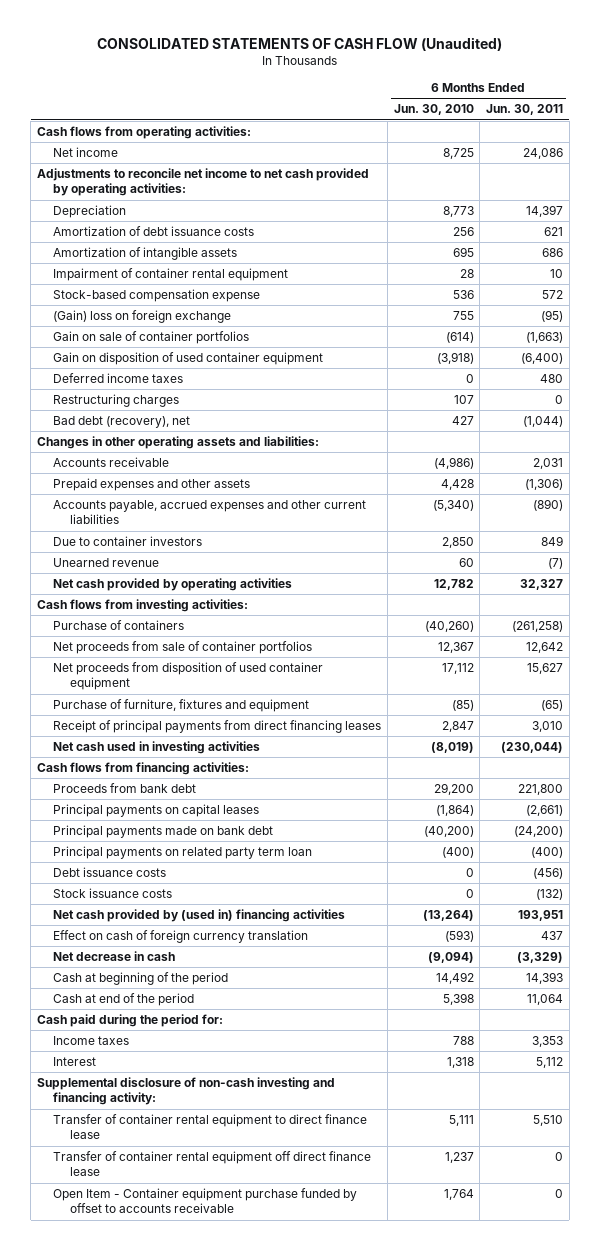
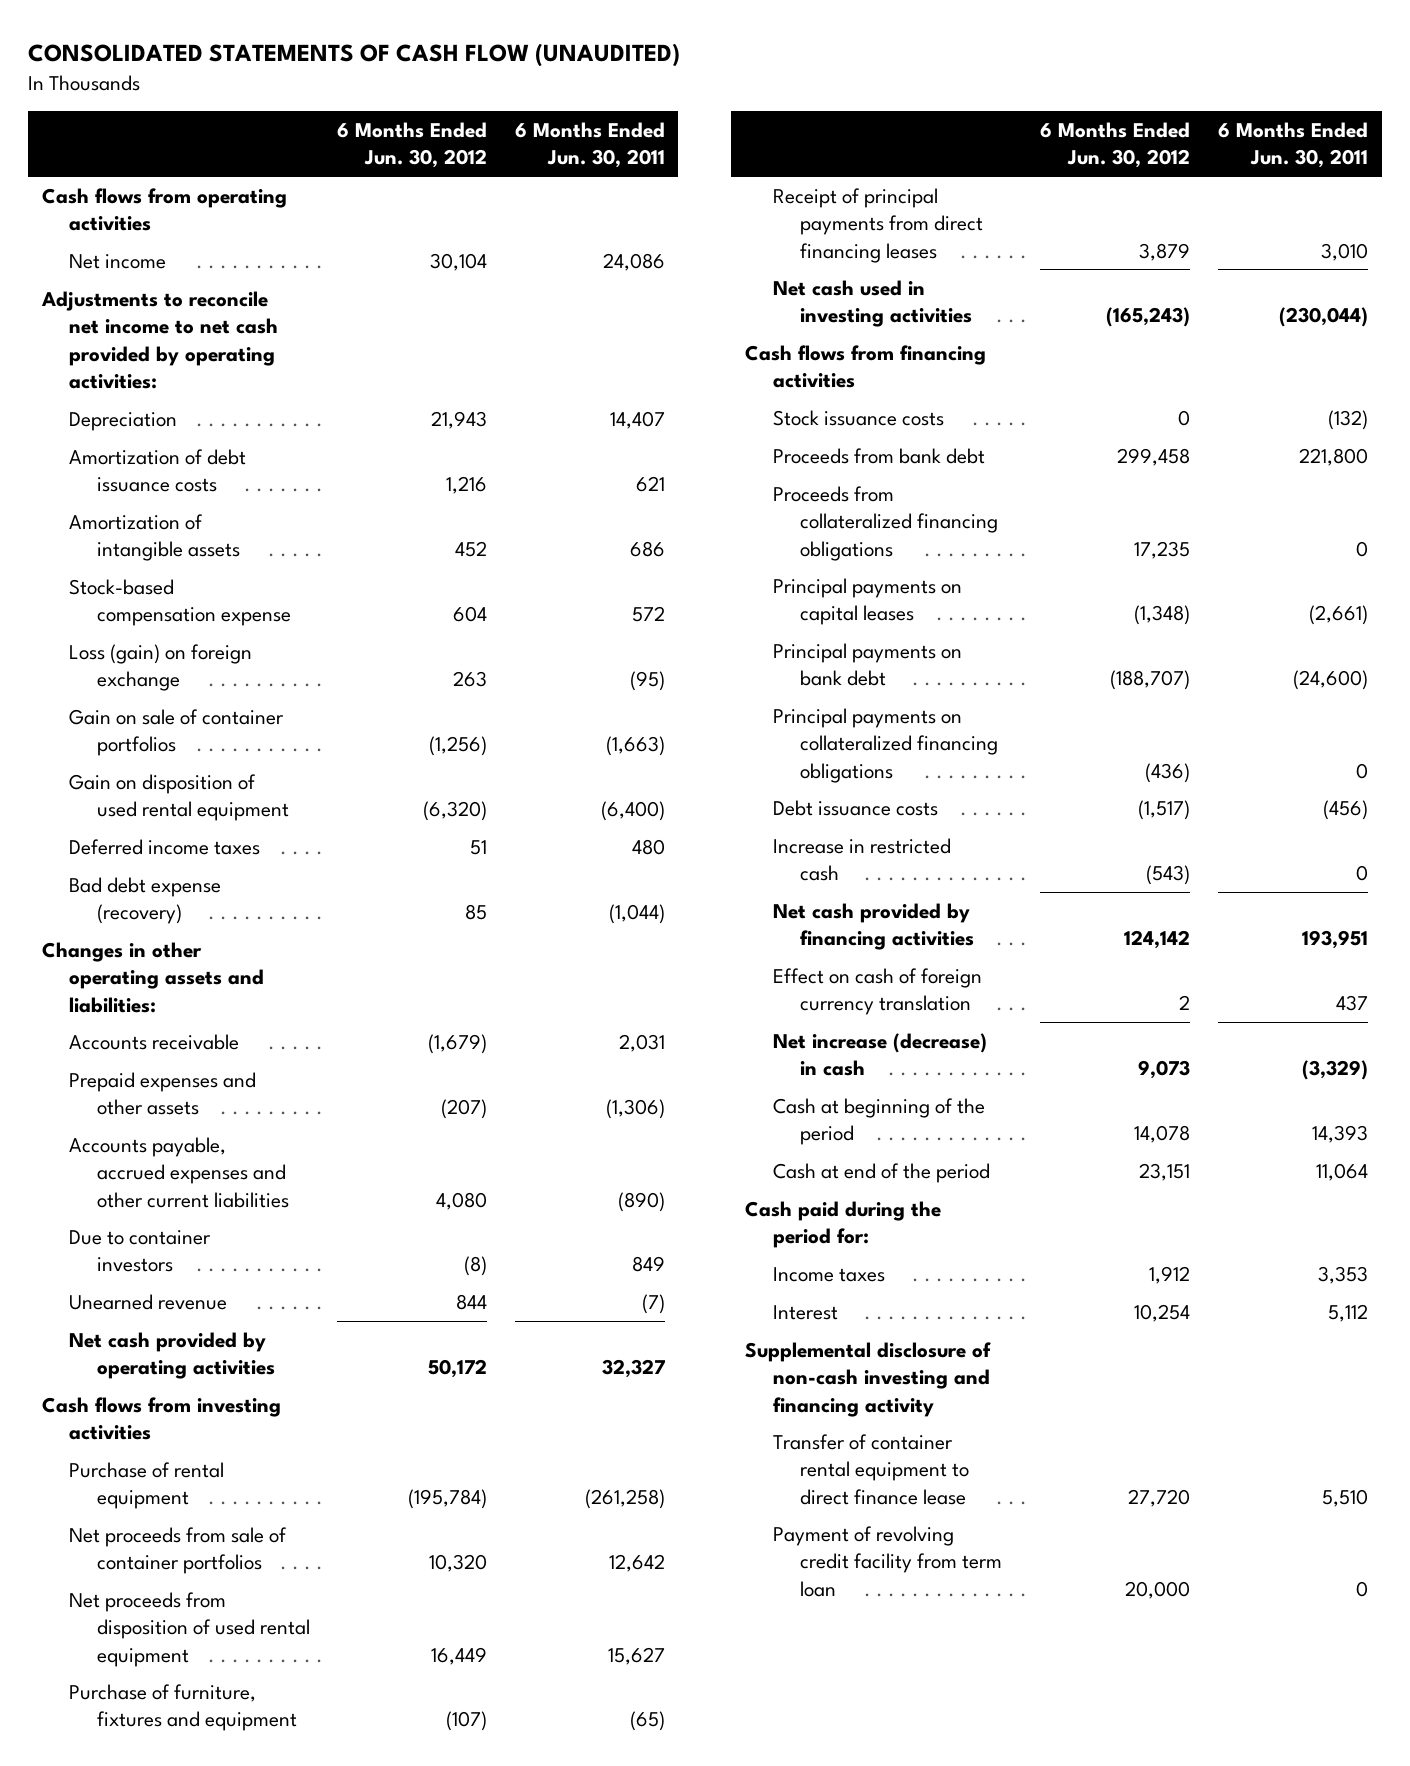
- CONSOLIDATED STATEMENTS OF CASH FLOW (Unaudited)
+ CONSOLIDATED STATEMENTS OF CASH FLOW (UNAUDITED)
- | 6 Months Ended Jun. 30, 2010 | 6 Months Ended Jun. 30, 2011
+ | 6 Months Ended Jun. 30, 2012 | 6 Months Ended Jun. 30, 2011
- Cash flows from operating activities:
+ Cash flows from operating activities
- Depreciation | 8,773 | 14,397
+ Depreciation | 21,943 | 14,407
- Impairment of container rental equipment | 28 | 10
- (Gain) loss on foreign exchange | 755 | (95)
+ Loss (gain) on foreign exchange | 263 | (95)
- Gain on disposition of used container equipment | (3,918) | (6,400)
+ Gain on disposition of used rental equipment | (6,320) | (6,400)
- Restructuring charges | 107 | 0
- Bad debt (recovery), net | 427 | (1,044)
+ Bad debt expense (recovery) | 85 | (1,044)
- Cash flows from investing activities:
- Purchase of containers | (40,260) | (261,258)
+ Cash flows from investing activities
+ Purchase of rental equipment | (195,784) | (261,258)
- Net proceeds from disposition of used container equipment | 17,112 | 15,627
+ Net proceeds from disposition of used rental equipment | 16,449 | 15,627
- Cash flows from financing activities:
+ Cash flows from financing activities
moved up: Stock issuance costs | 0 | (132)
+ Proceeds from collateralized financing obligations | 17,235 | 0
- Principal payments made on bank debt | (40,200) | (24,200)
- Principal payments on related party term loan | (400) | (400)
+ Principal payments on bank debt | (188,707) | (24,600)
+ Principal payments on collateralized financing obligations | (436) | 0
- Net cash provided by (used in) financing activities | (13,264) | 193,951
+ Increase in restricted cash | (543) | 0
+ Net cash provided by financing activities | 124,142 | 193,951
- Net decrease in cash | (9,094) | (3,329)
+ Net increase (decrease) in cash | 9,073 | (3,329)
- Supplemental disclosure of non-cash investing and financing activity:
+ Supplemental disclosure of non-cash investing and financing activity
- Transfer of container rental equipment off direct finance lease | 1,237 | 0
- Open Item - Container equipment purchase funded by offset to accounts receivable | 1,764 | 0
+ Payment of revolving credit facility from term loan | 20,000 | 0

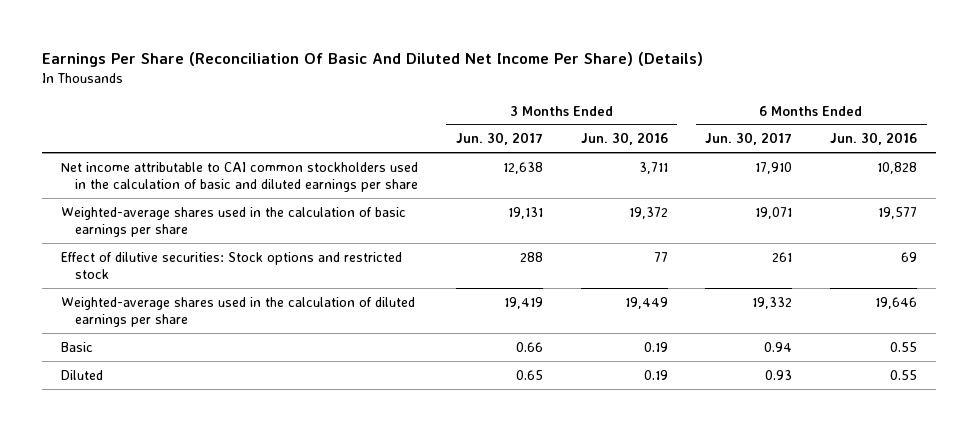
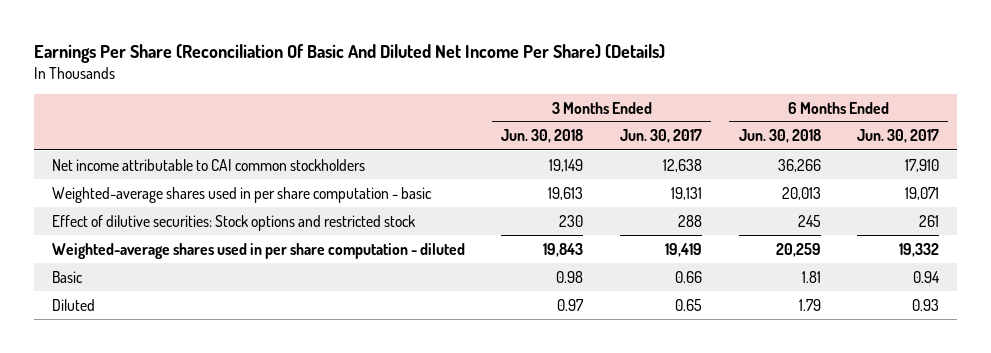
- | 3 Months Ended Jun. 30, 2017 | 3 Months Ended Jun. 30, 2016 | 6 Months Ended Jun. 30, 2017 | 6 Months Ended Jun. 30, 2016
+ | 3 Months Ended Jun. 30, 2018 | 3 Months Ended Jun. 30, 2017 | 6 Months Ended Jun. 30, 2018 | 6 Months Ended Jun. 30, 2017
- Net income attributable to CAI common stockholders used in the calculation of basic and diluted earnings per share | 12,638 | 3,711 | 17,910 | 10,828
- Weighted-average shares used in the calculation of basic earnings per share | 19,131 | 19,372 | 19,071 | 19,577
+ Net income attributable to CAI common stockholders | 19,149 | 12,638 | 36,266 | 17,910
+ Weighted-average shares used in per share computation - basic | 19,613 | 19,131 | 20,013 | 19,071
- Weighted-average shares used in the calculation of diluted earnings per share | 19,419 | 19,449 | 19,332 | 19,646
+ Weighted-average shares used in per share computation - diluted | 19,843 | 19,419 | 20,259 | 19,332

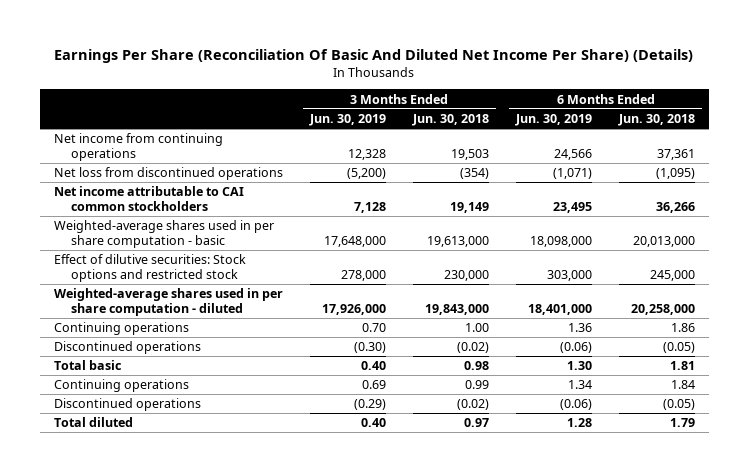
- | 3 Months Ended Jun. 30, 2018 | 3 Months Ended Jun. 30, 2017 | 6 Months Ended Jun. 30, 2018 | 6 Months Ended Jun. 30, 2017
+ | 3 Months Ended Jun. 30, 2019 | 3 Months Ended Jun. 30, 2018 | 6 Months Ended Jun. 30, 2019 | 6 Months Ended Jun. 30, 2018
+ Net income from continuing operations | 12,328 | 19,503 | 24,566 | 37,361
+ Net loss from discontinued operations | (5,200) | (354) | (1,071) | (1,095)
- Weighted-average shares used in per share computation - basic | 19,613 | 19,131 | 20,013 | 19,071
- Effect of dilutive securities: Stock options and restricted stock | 230 | 288 | 245 | 261
- Weighted-average shares used in per share computation - diluted | 19,843 | 19,419 | 20,259 | 19,332
- Basic | 0.98 | 0.66 | 1.81 | 0.94
- Diluted | 0.97 | 0.65 | 1.79 | 0.93
+ Weighted-average shares used in per share computation - basic | 17,648,000 | 19,613,000 | 18,098,000 | 20,013,000
+ Effect of dilutive securities: Stock options and restricted stock | 278,000 | 230,000 | 303,000 | 245,000
+ Weighted-average shares used in per share computation - diluted | 17,926,000 | 19,843,000 | 18,401,000 | 20,258,000
+ Continuing operations | 0.70 | 1.00 | 1.36 | 1.86
+ Discontinued operations | (0.30) | (0.02) | (0.06) | (0.05)
+ Total basic | 0.40 | 0.98 | 1.30 | 1.81
+ Continuing operations | 0.69 | 0.99 | 1.34 | 1.84
+ Discontinued operations | (0.29) | (0.02) | (0.06) | (0.05)
+ Total diluted | 0.40 | 0.97 | 1.28 | 1.79

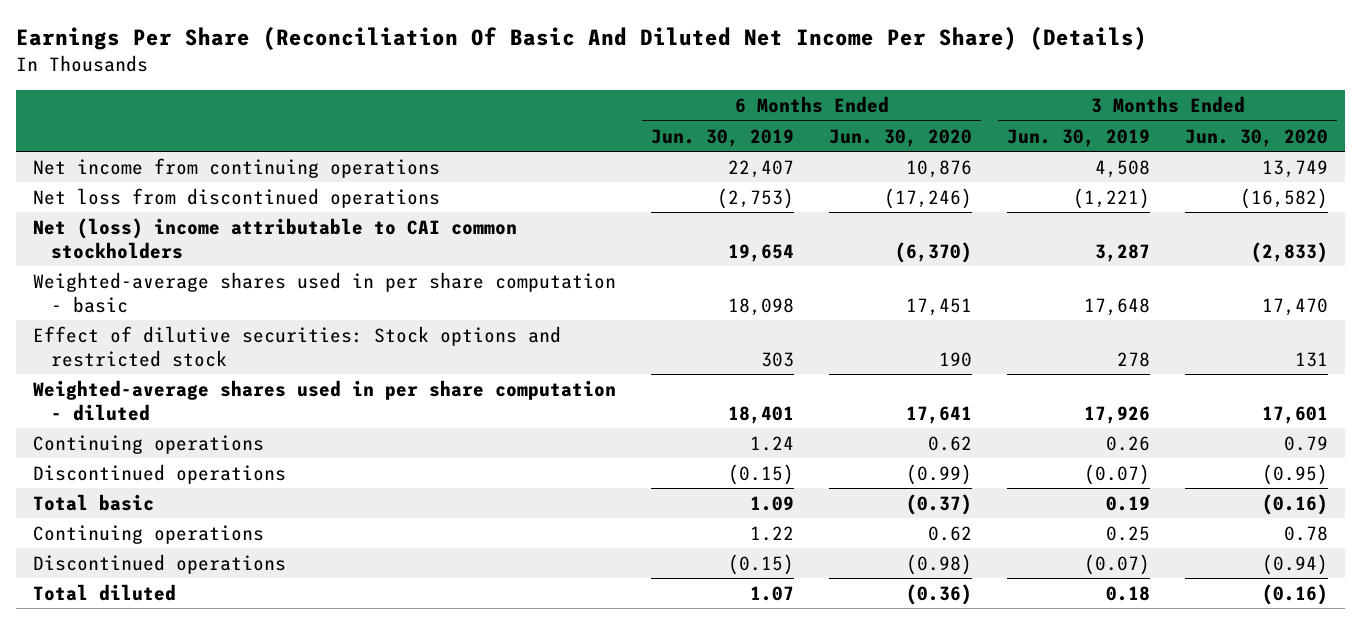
- | 3 Months Ended Jun. 30, 2019 | 3 Months Ended Jun. 30, 2018 | 6 Months Ended Jun. 30, 2019 | 6 Months Ended Jun. 30, 2018
+ | 6 Months Ended Jun. 30, 2019 | 6 Months Ended Jun. 30, 2020 | 3 Months Ended Jun. 30, 2019 | 3 Months Ended Jun. 30, 2020
- Net income from continuing operations | 12,328 | 19,503 | 24,566 | 37,361
- Net loss from discontinued operations | (5,200) | (354) | (1,071) | (1,095)
- Net income attributable to CAI common stockholders | 7,128 | 19,149 | 23,495 | 36,266
- Weighted-average shares used in per share computation - basic | 17,648,000 | 19,613,000 | 18,098,000 | 20,013,000
- Effect of dilutive securities: Stock options and restricted stock | 278,000 | 230,000 | 303,000 | 245,000
- Weighted-average shares used in per share computation - diluted | 17,926,000 | 19,843,000 | 18,401,000 | 20,258,000
- Continuing operations | 0.70 | 1.00 | 1.36 | 1.86
- Discontinued operations | (0.30) | (0.02) | (0.06) | (0.05)
- Total basic | 0.40 | 0.98 | 1.30 | 1.81
- Continuing operations | 0.69 | 0.99 | 1.34 | 1.84
- Discontinued operations | (0.29) | (0.02) | (0.06) | (0.05)
- Total diluted | 0.40 | 0.97 | 1.28 | 1.79
+ Net income from continuing operations | 22,407 | 10,876 | 4,508 | 13,749
+ Net loss from discontinued operations | (2,753) | (17,246) | (1,221) | (16,582)
+ Net (loss) income attributable to CAI common stockholders | 19,654 | (6,370) | 3,287 | (2,833)
+ Weighted-average shares used in per share computation - basic | 18,098 | 17,451 | 17,648 | 17,470
+ Effect of dilutive securities: Stock options and restricted stock | 303 | 190 | 278 | 131
+ Weighted-average shares used in per share computation - diluted | 18,401 | 17,641 | 17,926 | 17,601
+ Continuing operations | 1.24 | 0.62 | 0.26 | 0.79
+ Discontinued operations | (0.15) | (0.99) | (0.07) | (0.95)
+ Total basic | 1.09 | (0.37) | 0.19 | (0.16)
+ Continuing operations | 1.22 | 0.62 | 0.25 | 0.78
+ Discontinued operations | (0.15) | (0.98) | (0.07) | (0.94)
+ Total diluted | 1.07 | (0.36) | 0.18 | (0.16)

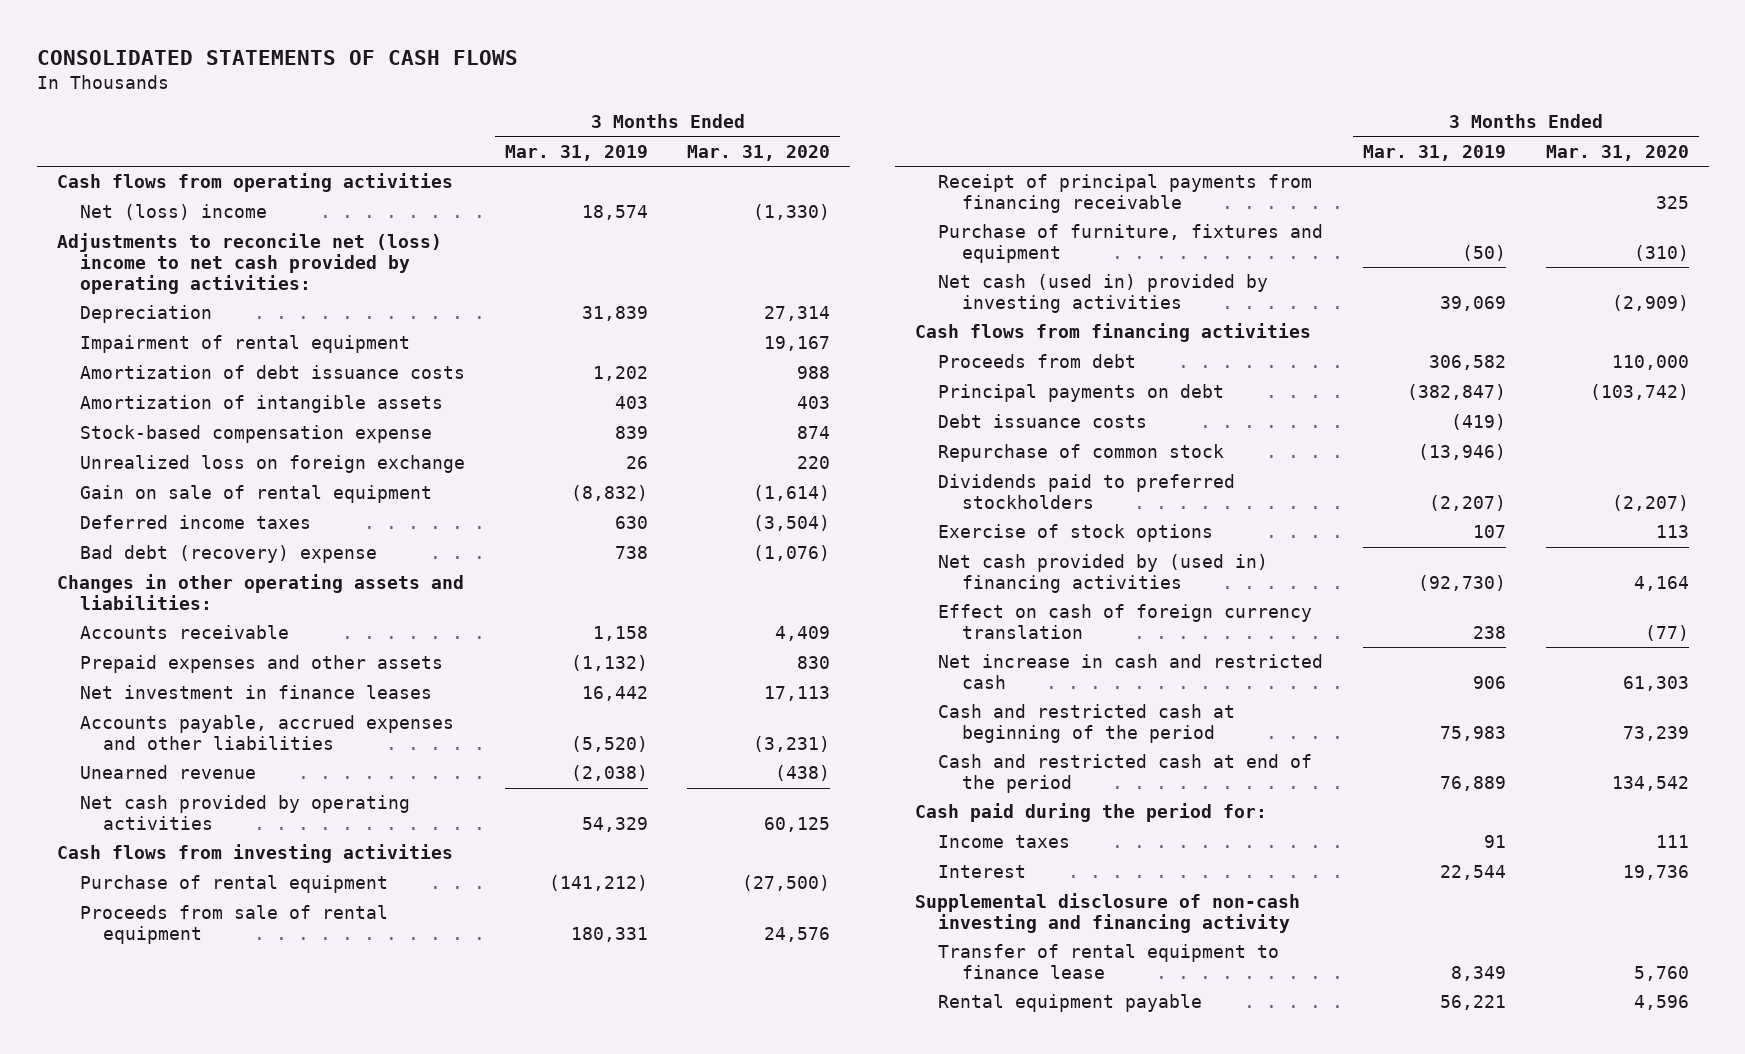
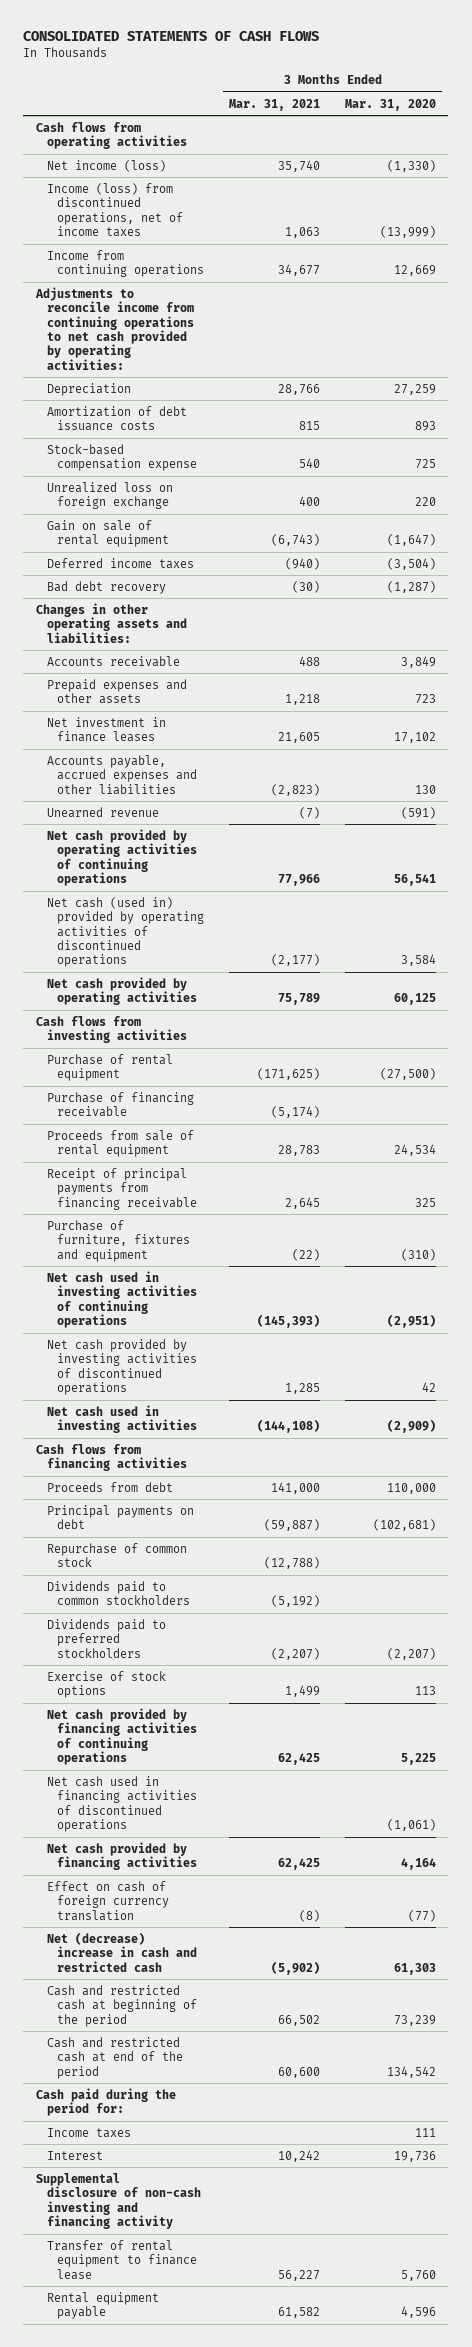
- | 3 Months Ended Mar. 31, 2019 | 3 Months Ended Mar. 31, 2020
+ | 3 Months Ended Mar. 31, 2021 | 3 Months Ended Mar. 31, 2020
- Net (loss) income | 18,574 | (1,330)
- Adjustments to reconcile net (loss) income to net cash provided by operating activities:
- Depreciation | 31,839 | 27,314
- Impairment of rental equipment | | 19,167
- Amortization of debt issuance costs | 1,202 | 988
- Amortization of intangible assets | 403 | 403
- Stock-based compensation expense | 839 | 874
+ Net income (loss) | 35,740 | (1,330)
+ Income (loss) from discontinued operations, net of income taxes | 1,063 | (13,999)
+ Income from continuing operations | 34,677 | 12,669
+ Adjustments to reconcile income from continuing operations to net cash provided by operating activities:
+ Depreciation | 28,766 | 27,259
+ Amortization of debt issuance costs | 815 | 893
+ Stock-based compensation expense | 540 | 725
- Gain on sale of rental equipment | (8,832) | (1,614)
+ Gain on sale of rental equipment | (6,743) | (1,647)
- Bad debt (recovery) expense | 738 | (1,076)
+ Bad debt recovery | (30) | (1,287)
- Accounts receivable | 1,158 | 4,409
- Prepaid expenses and other assets | (1,132) | 830
- Net investment in finance leases | 16,442 | 17,113
- Accounts payable, accrued expenses and other liabilities | (5,520) | (3,231)
- Unearned revenue | (2,038) | (438)
+ Accounts receivable | 488 | 3,849
+ Prepaid expenses and other assets | 1,218 | 723
+ Net investment in finance leases | 21,605 | 17,102
+ Accounts payable, accrued expenses and other liabilities | (2,823) | 130
+ Unearned revenue | (7) | (591)
+ Net cash provided by operating activities of continuing operations | 77,966 | 56,541
+ Net cash (used in) provided by operating activities of discontinued operations | (2,177) | 3,584
- Proceeds from sale of rental equipment | 180,331 | 24,576
+ Purchase of financing receivable | (5,174) |
+ Proceeds from sale of rental equipment | 28,783 | 24,534
- Net cash (used in) provided by investing activities | 39,069 | (2,909)
+ Net cash used in investing activities of continuing operations | (145,393) | (2,951)
+ Net cash provided by investing activities of discontinued operations | 1,285 | 42
+ Net cash used in investing activities | (144,108) | (2,909)
- Principal payments on debt | (382,847) | (103,742)
- Debt issuance costs | (419) |
+ Principal payments on debt | (59,887) | (102,681)
+ Dividends paid to common stockholders | (5,192) |
- Net cash provided by (used in) financing activities | (92,730) | 4,164
+ Net cash provided by financing activities of continuing operations | 62,425 | 5,225
+ Net cash used in financing activities of discontinued operations | | (1,061)
+ Net cash provided by financing activities | 62,425 | 4,164
- Net increase in cash and restricted cash | 906 | 61,303
+ Net (decrease) increase in cash and restricted cash | (5,902) | 61,303

